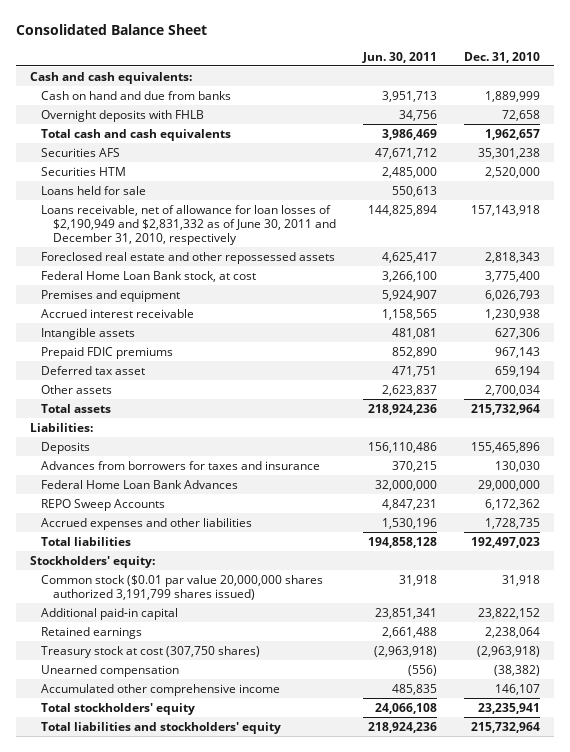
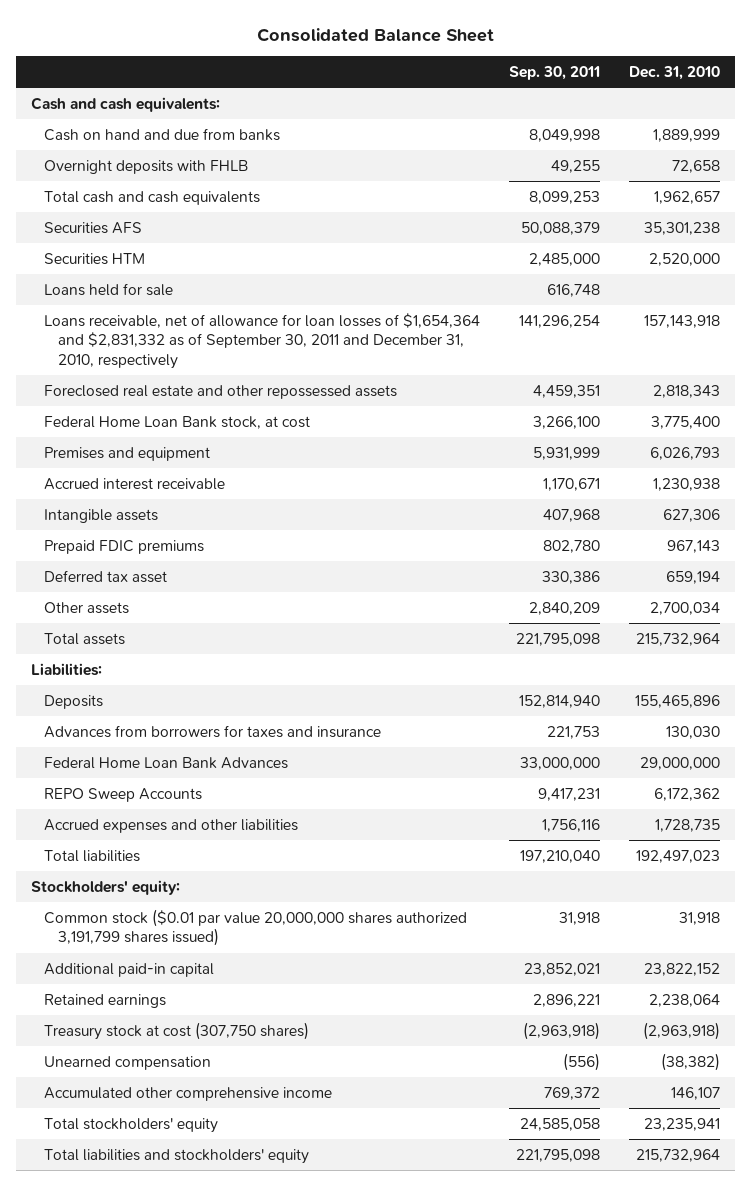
- | Jun. 30, 2011 | Dec. 31, 2010
+ | Sep. 30, 2011 | Dec. 31, 2010
- Loans receivable, net of allowance for loan losses of $2,190,949 and $2,831,332 as of June 30, 2011 and December 31, 2010, respectively | 144,825,894 | 157,143,918
+ Loans receivable, net of allowance for loan losses of $1,654,364 and $2,831,332 as of September 30, 2011 and December 31, 2010, respectively | 141,296,254 | 157,143,918

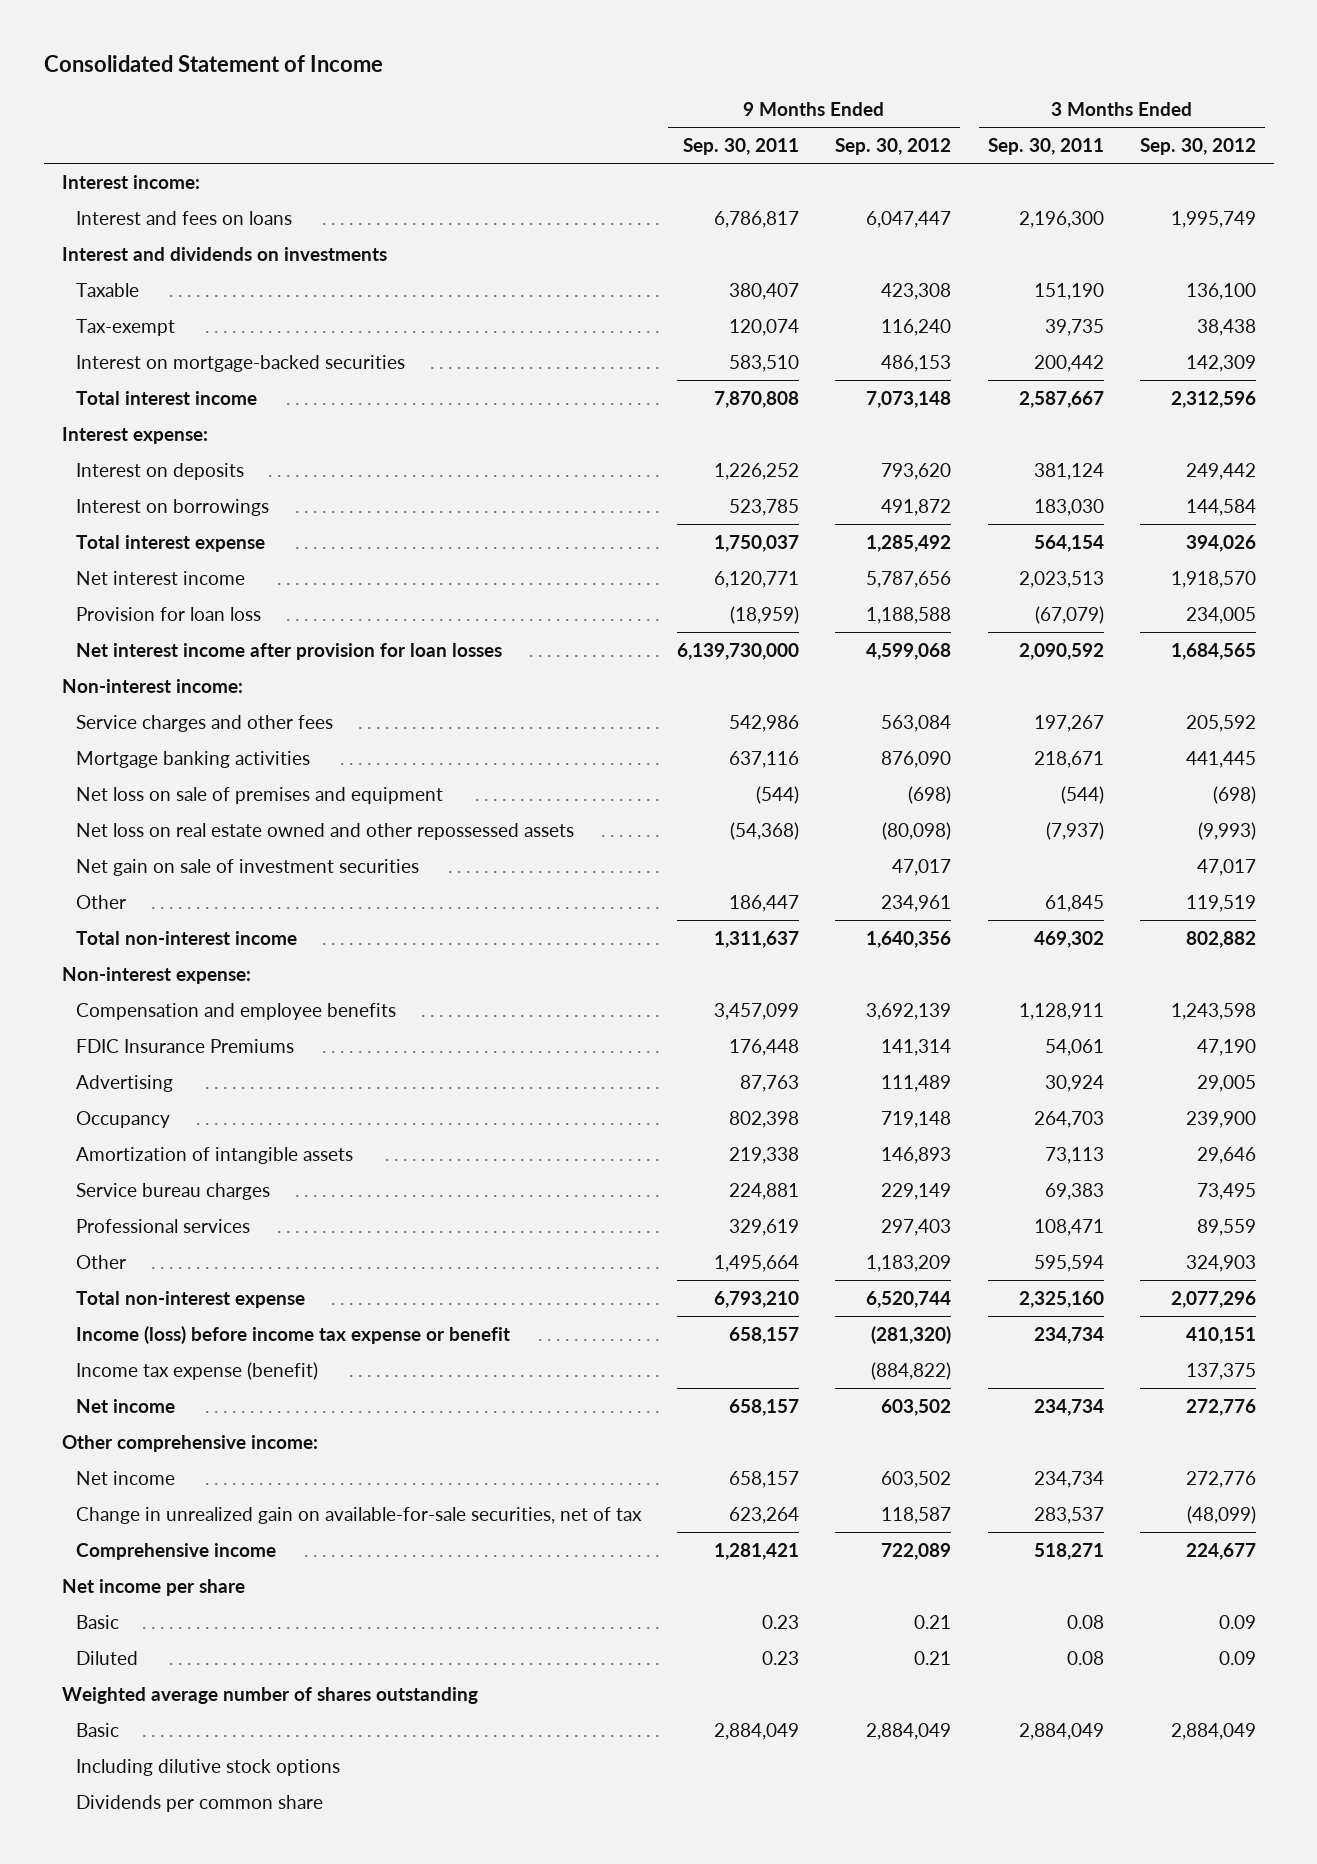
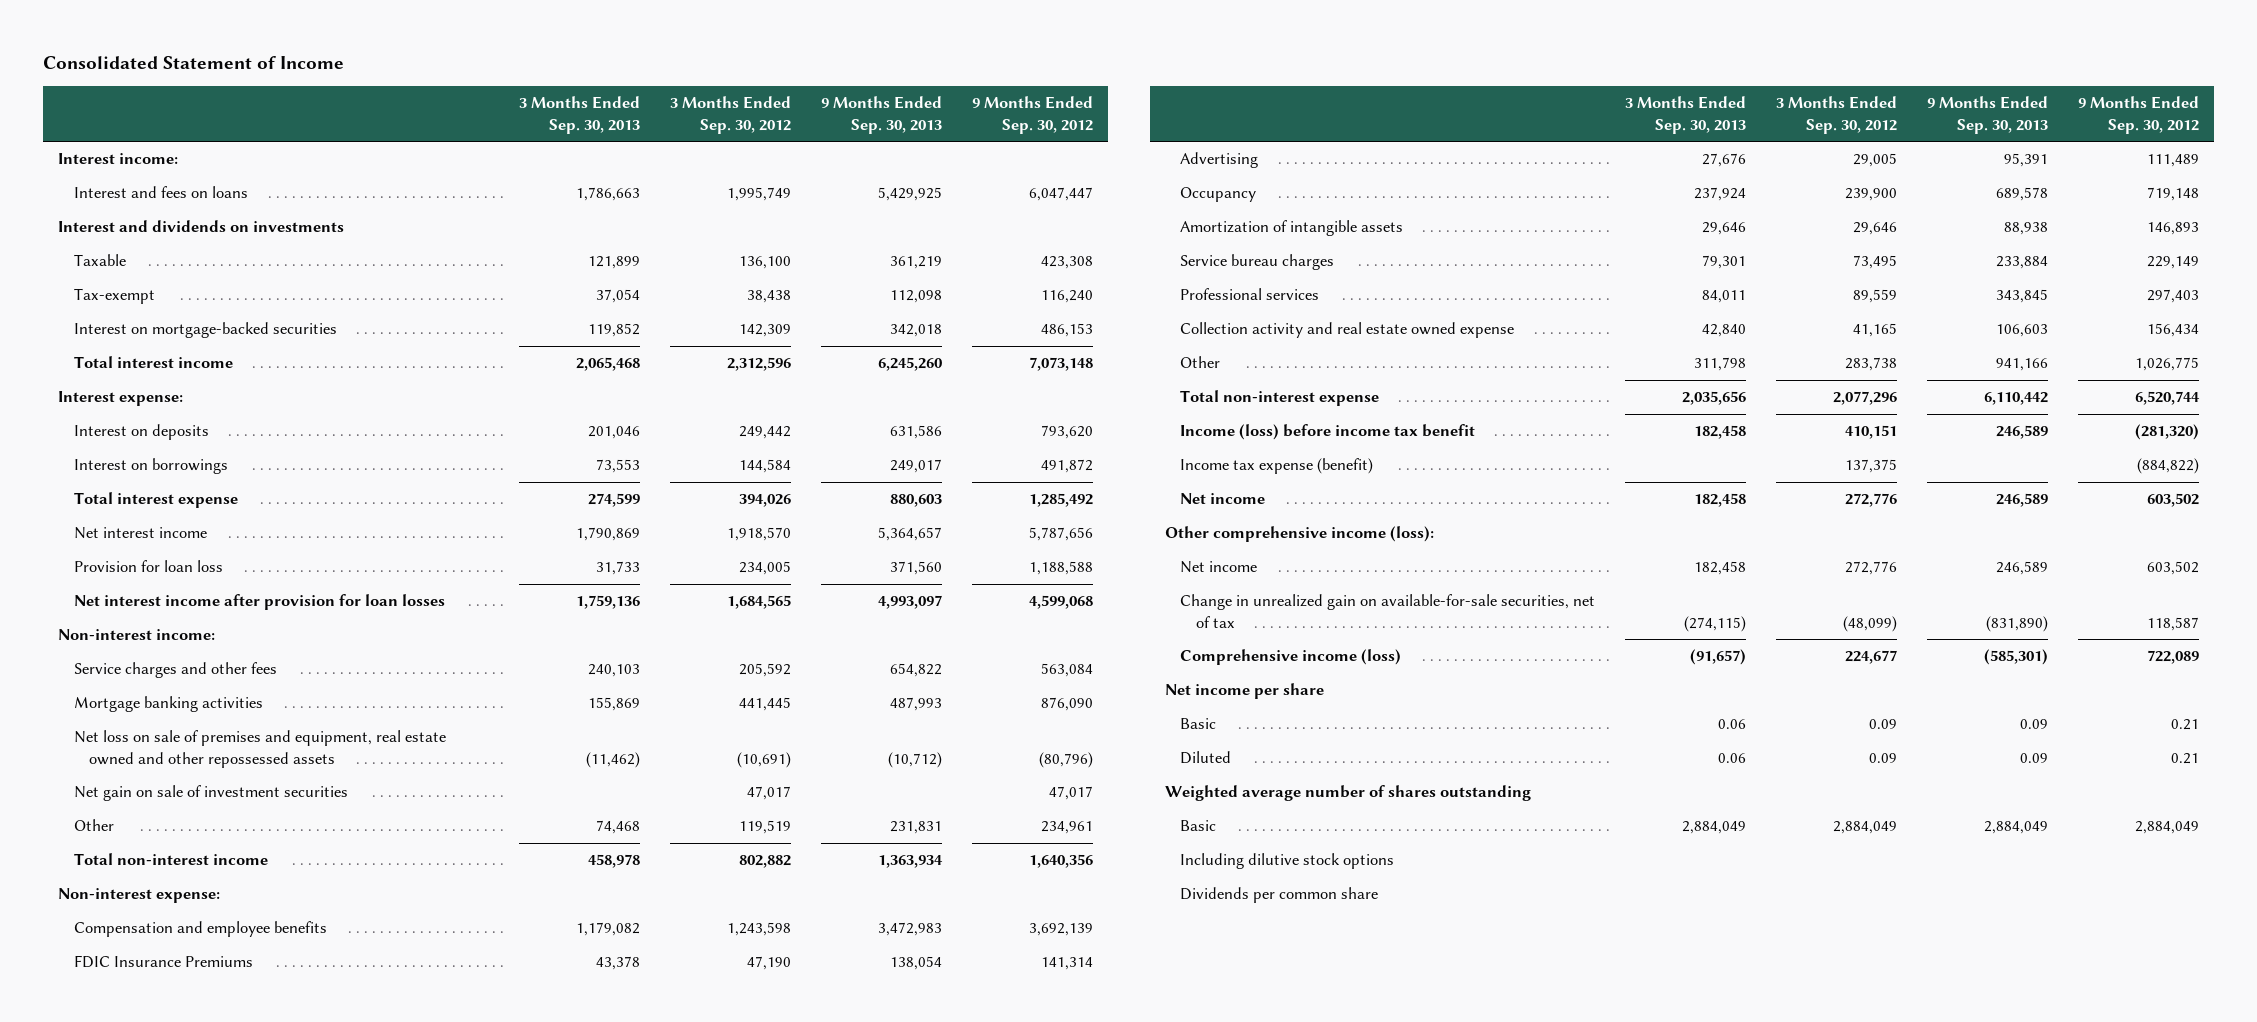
- | 9 Months Ended Sep. 30, 2011 | 9 Months Ended Sep. 30, 2012 | 3 Months Ended Sep. 30, 2011 | 3 Months Ended Sep. 30, 2012
+ | 3 Months Ended Sep. 30, 2013 | 3 Months Ended Sep. 30, 2012 | 9 Months Ended Sep. 30, 2013 | 9 Months Ended Sep. 30, 2012
- Net loss on sale of premises and equipment | (544) | (698) | (544) | (698)
- Net loss on real estate owned and other repossessed assets | (54,368) | (80,098) | (7,937) | (9,993)
+ Net loss on sale of premises and equipment, real estate owned and other repossessed assets | (11,462) | (10,691) | (10,712) | (80,796)
- Other | 1,495,664 | 1,183,209 | 595,594 | 324,903
+ Collection activity and real estate owned expense | 42,840 | 41,165 | 106,603 | 156,434
+ Other | 311,798 | 283,738 | 941,166 | 1,026,775
- Income (loss) before income tax expense or benefit | 658,157 | (281,320) | 234,734 | 410,151
+ Income (loss) before income tax benefit | 182,458 | 410,151 | 246,589 | (281,320)
- Other comprehensive income:
+ Other comprehensive income (loss):
- Comprehensive income | 1,281,421 | 722,089 | 518,271 | 224,677
+ Comprehensive income (loss) | (91,657) | 224,677 | (585,301) | 722,089

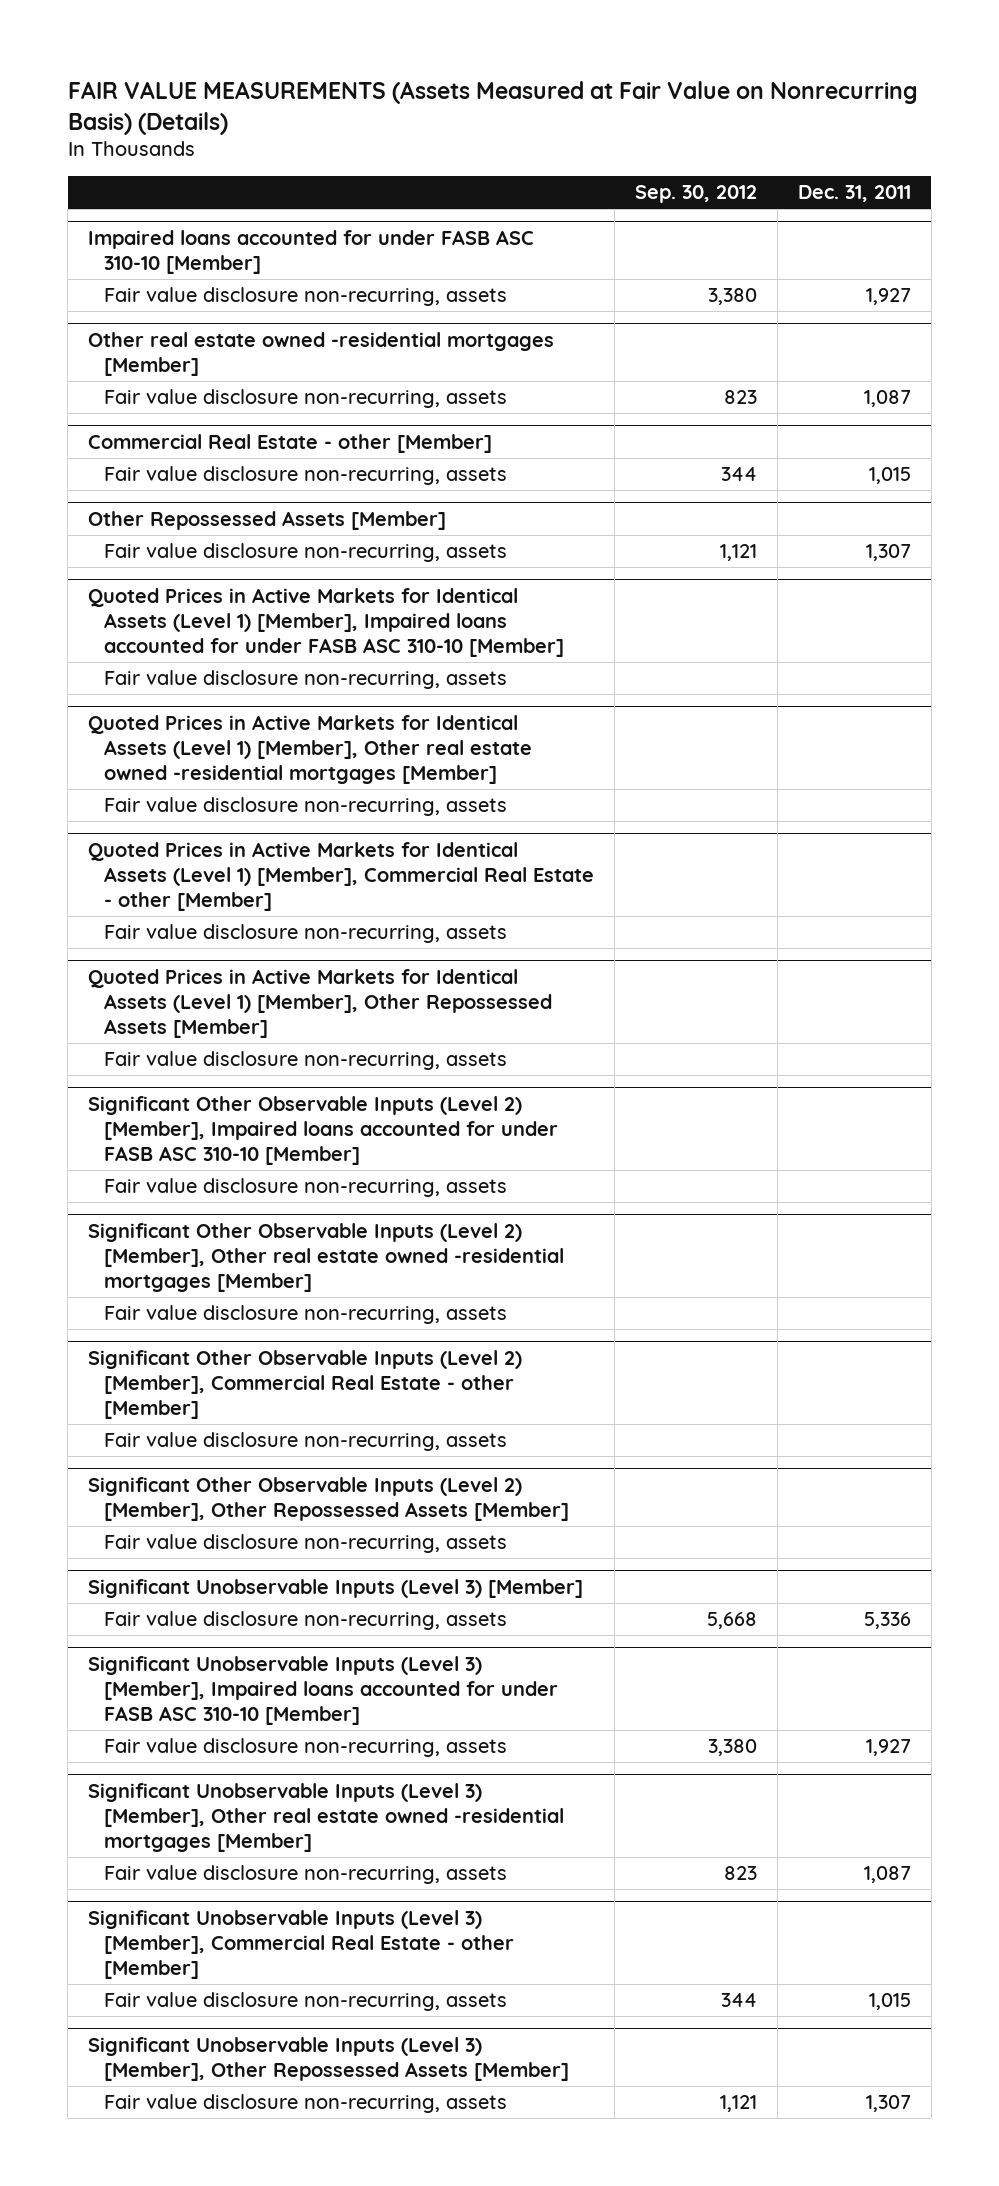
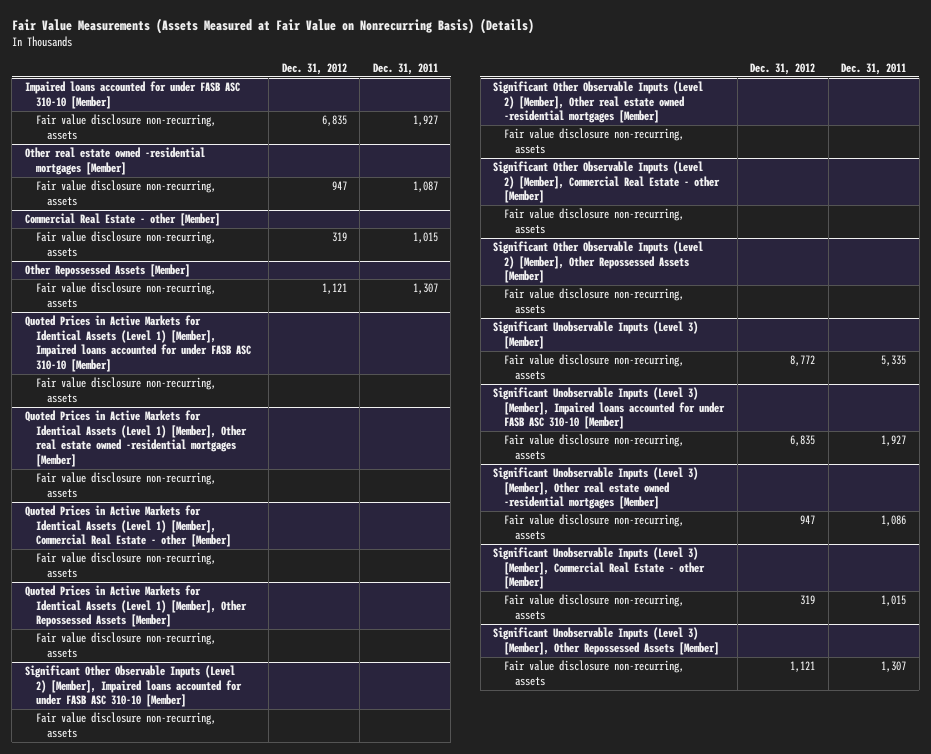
- FAIR VALUE MEASUREMENTS (Assets Measured at Fair Value on Nonrecurring Basis) (Details)
+ Fair Value Measurements (Assets Measured at Fair Value on Nonrecurring Basis) (Details)
- | Sep. 30, 2012 | Dec. 31, 2011
+ | Dec. 31, 2012 | Dec. 31, 2011
@ Significant Unobservable Inputs (Level 3) [Member]
- Fair value disclosure non-recurring, assets | 5,668 | 5,336
+ Fair value disclosure non-recurring, assets | 8,772 | 5,335
@ Significant Unobservable Inputs (Level 3) [Member], Other real estate owned -residential mortgages [Member]
- Fair value disclosure non-recurring, assets | 823 | 1,087
+ Fair value disclosure non-recurring, assets | 947 | 1,086

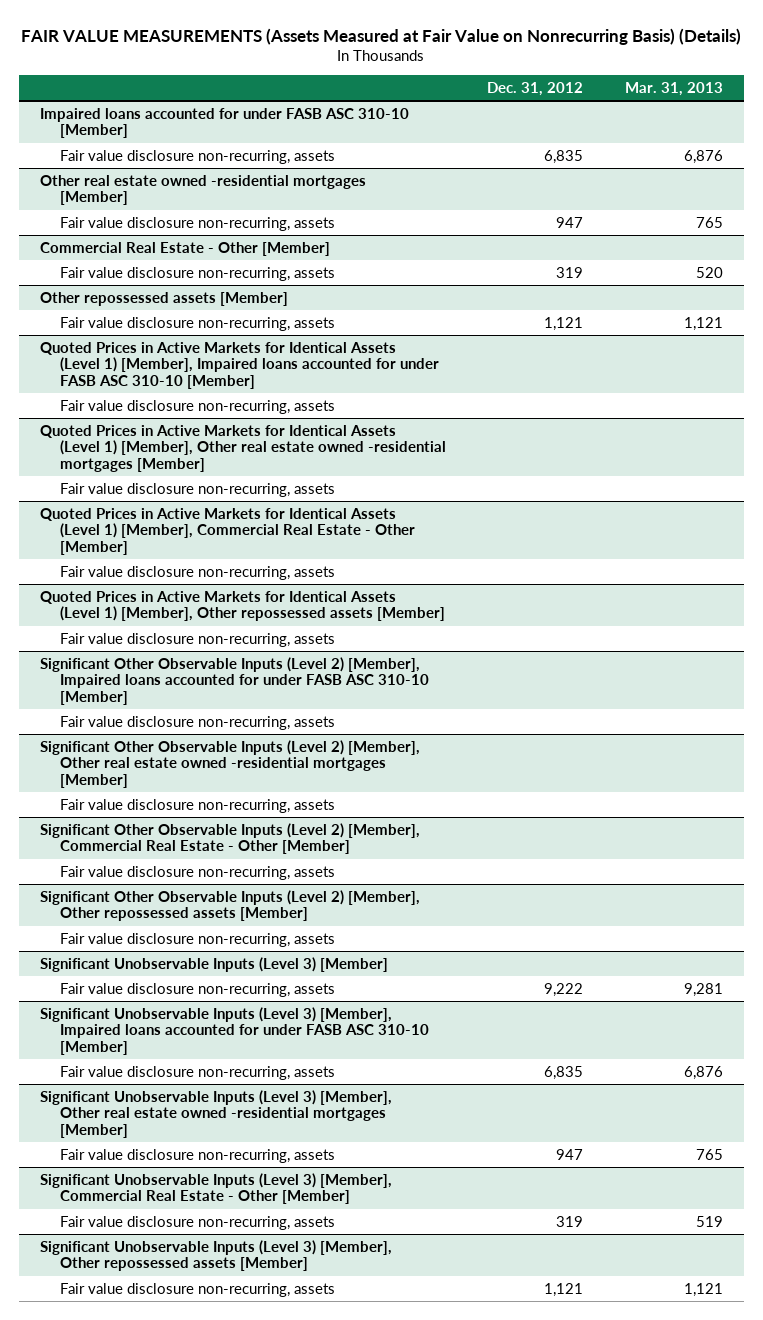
- Fair Value Measurements (Assets Measured at Fair Value on Nonrecurring Basis) (Details)
+ FAIR VALUE MEASUREMENTS (Assets Measured at Fair Value on Nonrecurring Basis) (Details)
- | Dec. 31, 2012 | Dec. 31, 2011
+ | Dec. 31, 2012 | Mar. 31, 2013
- Commercial Real Estate - other [Member]
+ Commercial Real Estate - Other [Member]
- Other Repossessed Assets [Member]
+ Other repossessed assets [Member]
- Quoted Prices in Active Markets for Identical Assets (Level 1) [Member], Commercial Real Estate - other [Member]
+ Quoted Prices in Active Markets for Identical Assets (Level 1) [Member], Commercial Real Estate - Other [Member]
- Quoted Prices in Active Markets for Identical Assets (Level 1) [Member], Other Repossessed Assets [Member]
+ Quoted Prices in Active Markets for Identical Assets (Level 1) [Member], Other repossessed assets [Member]
- Significant Other Observable Inputs (Level 2) [Member], Commercial Real Estate - other [Member]
+ Significant Other Observable Inputs (Level 2) [Member], Commercial Real Estate - Other [Member]
- Significant Other Observable Inputs (Level 2) [Member], Other Repossessed Assets [Member]
+ Significant Other Observable Inputs (Level 2) [Member], Other repossessed assets [Member]
@ Significant Unobservable Inputs (Level 3) [Member]
- Fair value disclosure non-recurring, assets | 8,772 | 5,335
+ Fair value disclosure non-recurring, assets | 9,222 | 9,281
- Significant Unobservable Inputs (Level 3) [Member], Commercial Real Estate - other [Member]
+ Significant Unobservable Inputs (Level 3) [Member], Commercial Real Estate - Other [Member]
- Significant Unobservable Inputs (Level 3) [Member], Other Repossessed Assets [Member]
+ Significant Unobservable Inputs (Level 3) [Member], Other repossessed assets [Member]

